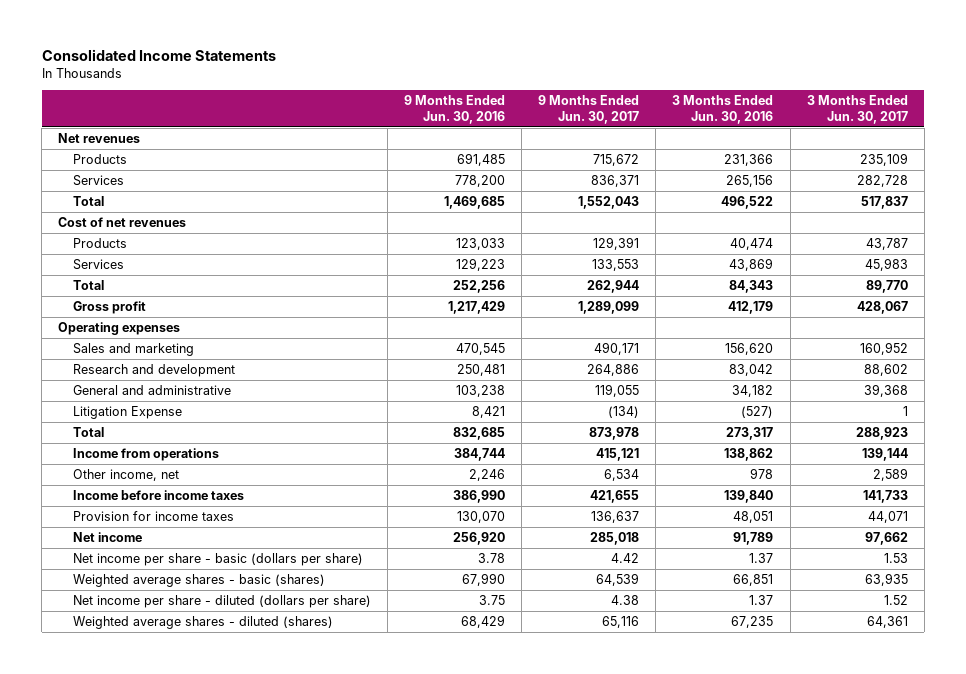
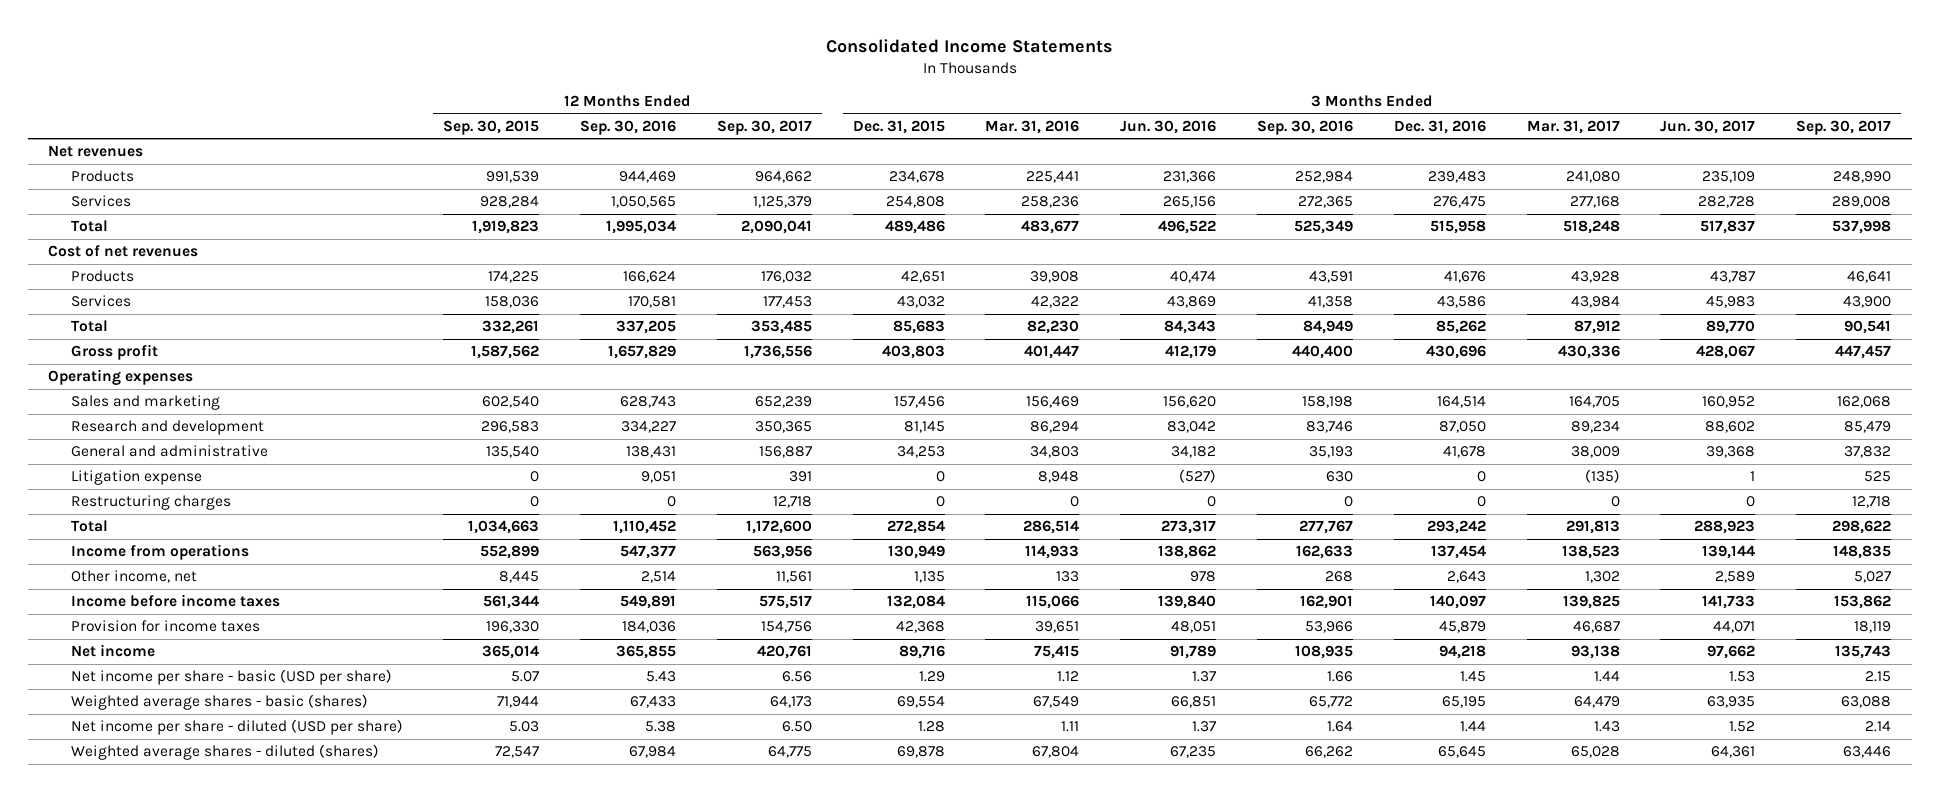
- | 9 Months Ended Jun. 30, 2016 | 9 Months Ended Jun. 30, 2017 | 3 Months Ended Jun. 30, 2016 | 3 Months Ended Jun. 30, 2017
+ | 12 Months Ended Sep. 30, 2015 | 12 Months Ended Sep. 30, 2016 | 12 Months Ended Sep. 30, 2017 | 3 Months Ended Dec. 31, 2015 | 3 Months Ended Mar. 31, 2016 | 3 Months Ended Jun. 30, 2016 | 3 Months Ended Sep. 30, 2016 | 3 Months Ended Dec. 31, 2016 | 3 Months Ended Mar. 31, 2017 | 3 Months Ended Jun. 30, 2017 | 3 Months Ended Sep. 30, 2017
- Litigation Expense | 8,421 | (134) | (527) | 1
+ Litigation expense | 0 | 9,051 | 391 | 0 | 8,948 | (527) | 630 | 0 | (135) | 1 | 525
+ Restructuring charges | 0 | 0 | 12,718 | 0 | 0 | 0 | 0 | 0 | 0 | 0 | 12,718
- Net income per share - basic (dollars per share) | 3.78 | 4.42 | 1.37 | 1.53
+ Net income per share - basic (USD per share) | 5.07 | 5.43 | 6.56 | 1.29 | 1.12 | 1.37 | 1.66 | 1.45 | 1.44 | 1.53 | 2.15
- Net income per share - diluted (dollars per share) | 3.75 | 4.38 | 1.37 | 1.52
+ Net income per share - diluted (USD per share) | 5.03 | 5.38 | 6.50 | 1.28 | 1.11 | 1.37 | 1.64 | 1.44 | 1.43 | 1.52 | 2.14

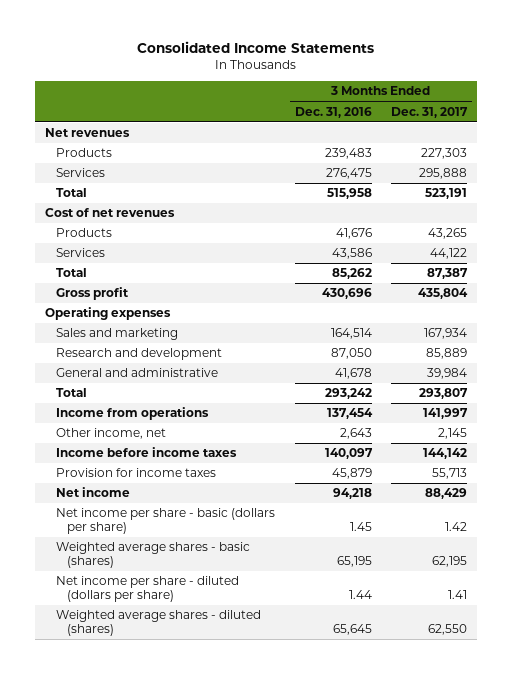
- | 12 Months Ended Sep. 30, 2015 | 12 Months Ended Sep. 30, 2016 | 12 Months Ended Sep. 30, 2017 | 3 Months Ended Dec. 31, 2015 | 3 Months Ended Mar. 31, 2016 | 3 Months Ended Jun. 30, 2016 | 3 Months Ended Sep. 30, 2016 | 3 Months Ended Dec. 31, 2016 | 3 Months Ended Mar. 31, 2017 | 3 Months Ended Jun. 30, 2017 | 3 Months Ended Sep. 30, 2017
+ | 3 Months Ended Dec. 31, 2016 | 3 Months Ended Dec. 31, 2017
- Litigation expense | 0 | 9,051 | 391 | 0 | 8,948 | (527) | 630 | 0 | (135) | 1 | 525
- Restructuring charges | 0 | 0 | 12,718 | 0 | 0 | 0 | 0 | 0 | 0 | 0 | 12,718
- Net income per share - basic (USD per share) | 5.07 | 5.43 | 6.56 | 1.29 | 1.12 | 1.37 | 1.66 | 1.45 | 1.44 | 1.53 | 2.15
+ Net income per share - basic (dollars per share) | 1.45 | 1.42
- Net income per share - diluted (USD per share) | 5.03 | 5.38 | 6.50 | 1.28 | 1.11 | 1.37 | 1.64 | 1.44 | 1.43 | 1.52 | 2.14
+ Net income per share - diluted (dollars per share) | 1.44 | 1.41

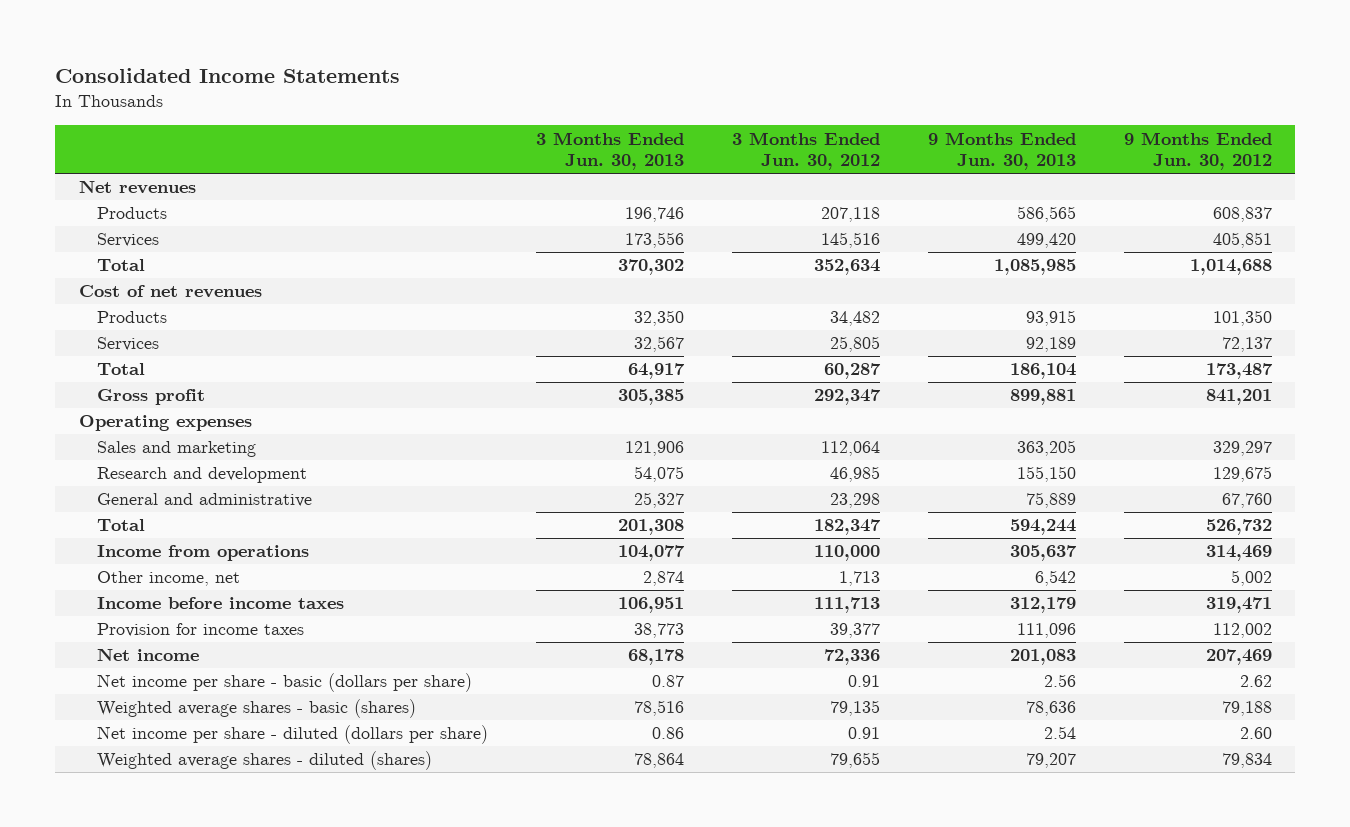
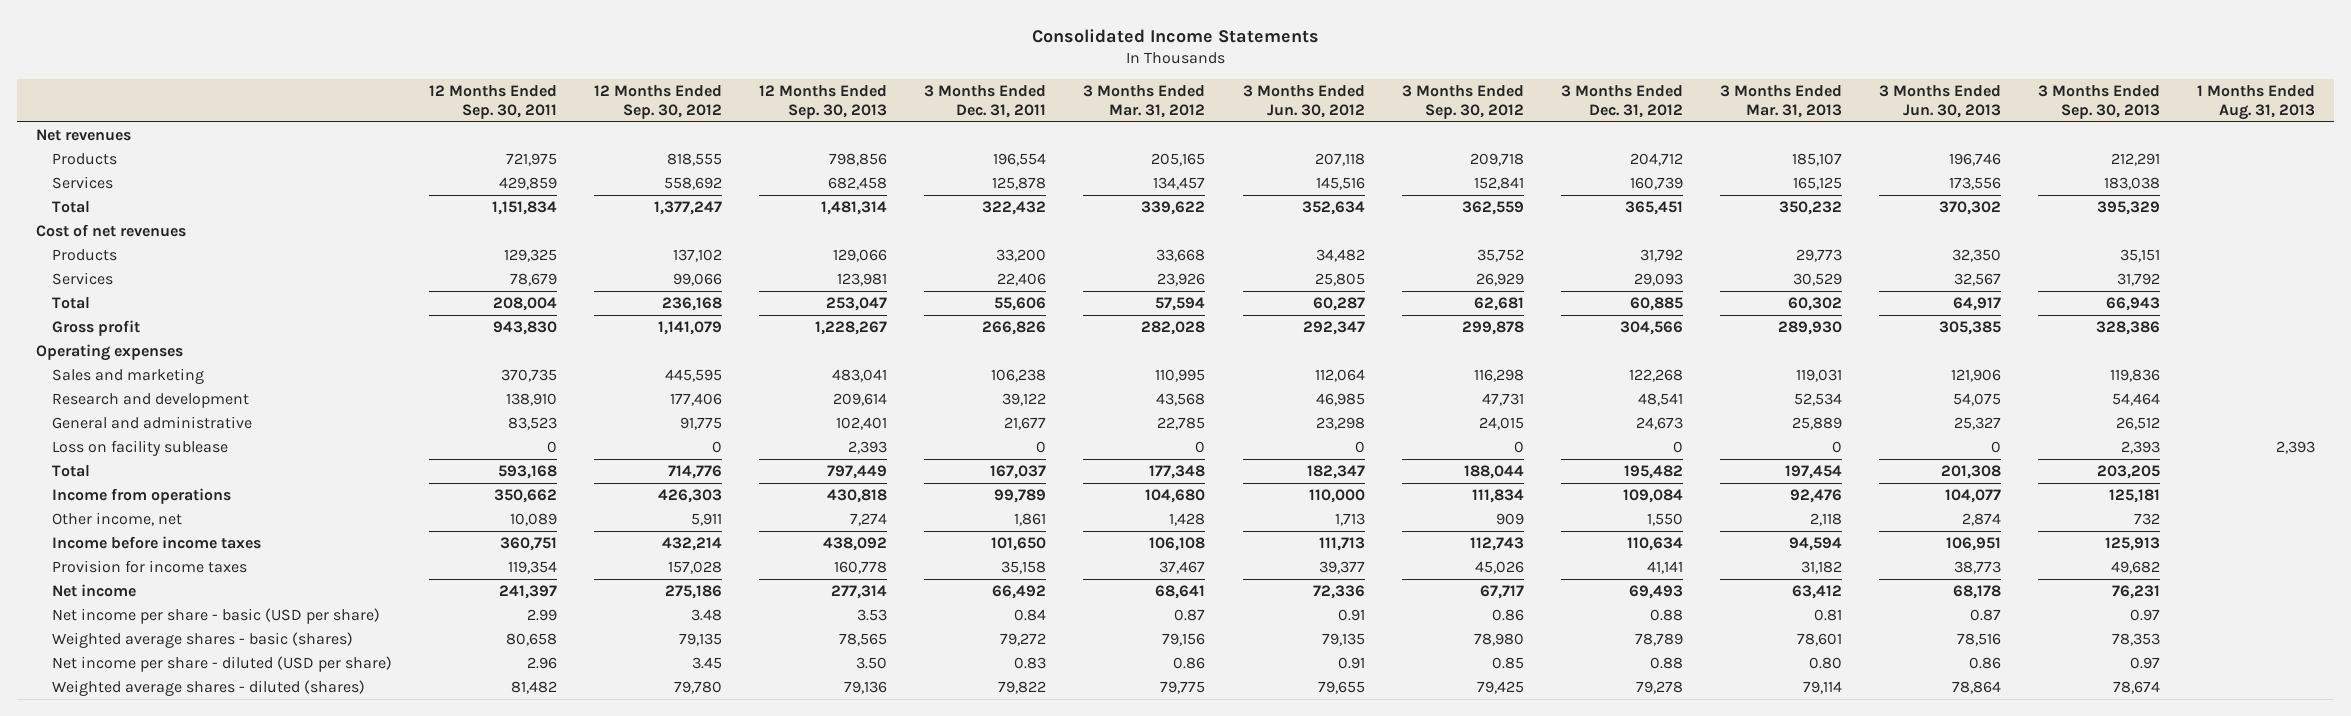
- | 3 Months Ended Jun. 30, 2013 | 3 Months Ended Jun. 30, 2012 | 9 Months Ended Jun. 30, 2013 | 9 Months Ended Jun. 30, 2012
+ | 12 Months Ended Sep. 30, 2011 | 12 Months Ended Sep. 30, 2012 | 12 Months Ended Sep. 30, 2013 | 3 Months Ended Dec. 31, 2011 | 3 Months Ended Mar. 31, 2012 | 3 Months Ended Jun. 30, 2012 | 3 Months Ended Sep. 30, 2012 | 3 Months Ended Dec. 31, 2012 | 3 Months Ended Mar. 31, 2013 | 3 Months Ended Jun. 30, 2013 | 3 Months Ended Sep. 30, 2013 | 1 Months Ended Aug. 31, 2013
+ Loss on facility sublease | 0 | 0 | 2,393 | 0 | 0 | 0 | 0 | 0 | 0 | 0 | 2,393 | 2,393
- Net income per share - basic (dollars per share) | 0.87 | 0.91 | 2.56 | 2.62
+ Net income per share - basic (USD per share) | 2.99 | 3.48 | 3.53 | 0.84 | 0.87 | 0.91 | 0.86 | 0.88 | 0.81 | 0.87 | 0.97 |
- Net income per share - diluted (dollars per share) | 0.86 | 0.91 | 2.54 | 2.60
+ Net income per share - diluted (USD per share) | 2.96 | 3.45 | 3.50 | 0.83 | 0.86 | 0.91 | 0.85 | 0.88 | 0.80 | 0.86 | 0.97 |

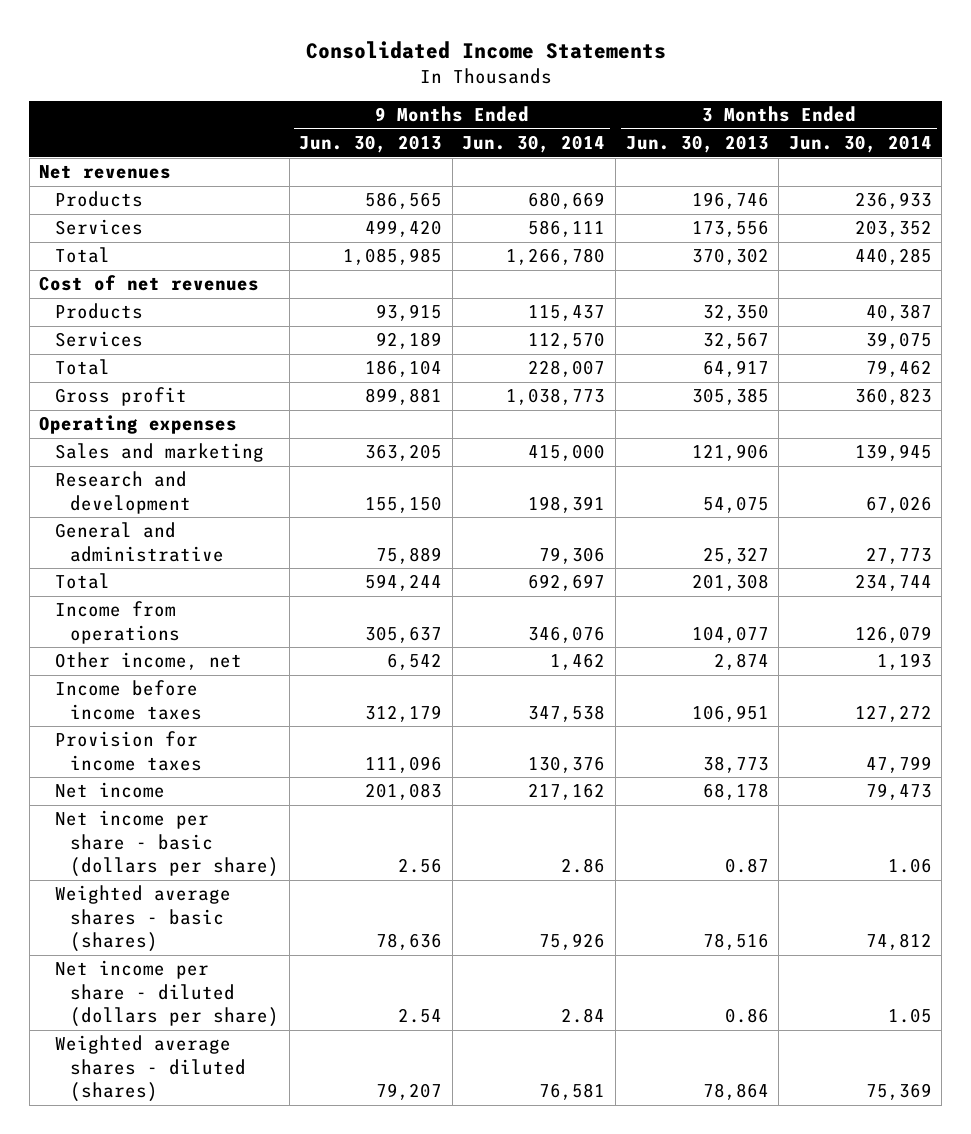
- | 12 Months Ended Sep. 30, 2011 | 12 Months Ended Sep. 30, 2012 | 12 Months Ended Sep. 30, 2013 | 3 Months Ended Dec. 31, 2011 | 3 Months Ended Mar. 31, 2012 | 3 Months Ended Jun. 30, 2012 | 3 Months Ended Sep. 30, 2012 | 3 Months Ended Dec. 31, 2012 | 3 Months Ended Mar. 31, 2013 | 3 Months Ended Jun. 30, 2013 | 3 Months Ended Sep. 30, 2013 | 1 Months Ended Aug. 31, 2013
+ | 9 Months Ended Jun. 30, 2013 | 9 Months Ended Jun. 30, 2014 | 3 Months Ended Jun. 30, 2013 | 3 Months Ended Jun. 30, 2014
- Loss on facility sublease | 0 | 0 | 2,393 | 0 | 0 | 0 | 0 | 0 | 0 | 0 | 2,393 | 2,393
- Net income per share - basic (USD per share) | 2.99 | 3.48 | 3.53 | 0.84 | 0.87 | 0.91 | 0.86 | 0.88 | 0.81 | 0.87 | 0.97 |
+ Net income per share - basic (dollars per share) | 2.56 | 2.86 | 0.87 | 1.06
- Net income per share - diluted (USD per share) | 2.96 | 3.45 | 3.50 | 0.83 | 0.86 | 0.91 | 0.85 | 0.88 | 0.80 | 0.86 | 0.97 |
+ Net income per share - diluted (dollars per share) | 2.54 | 2.84 | 0.86 | 1.05

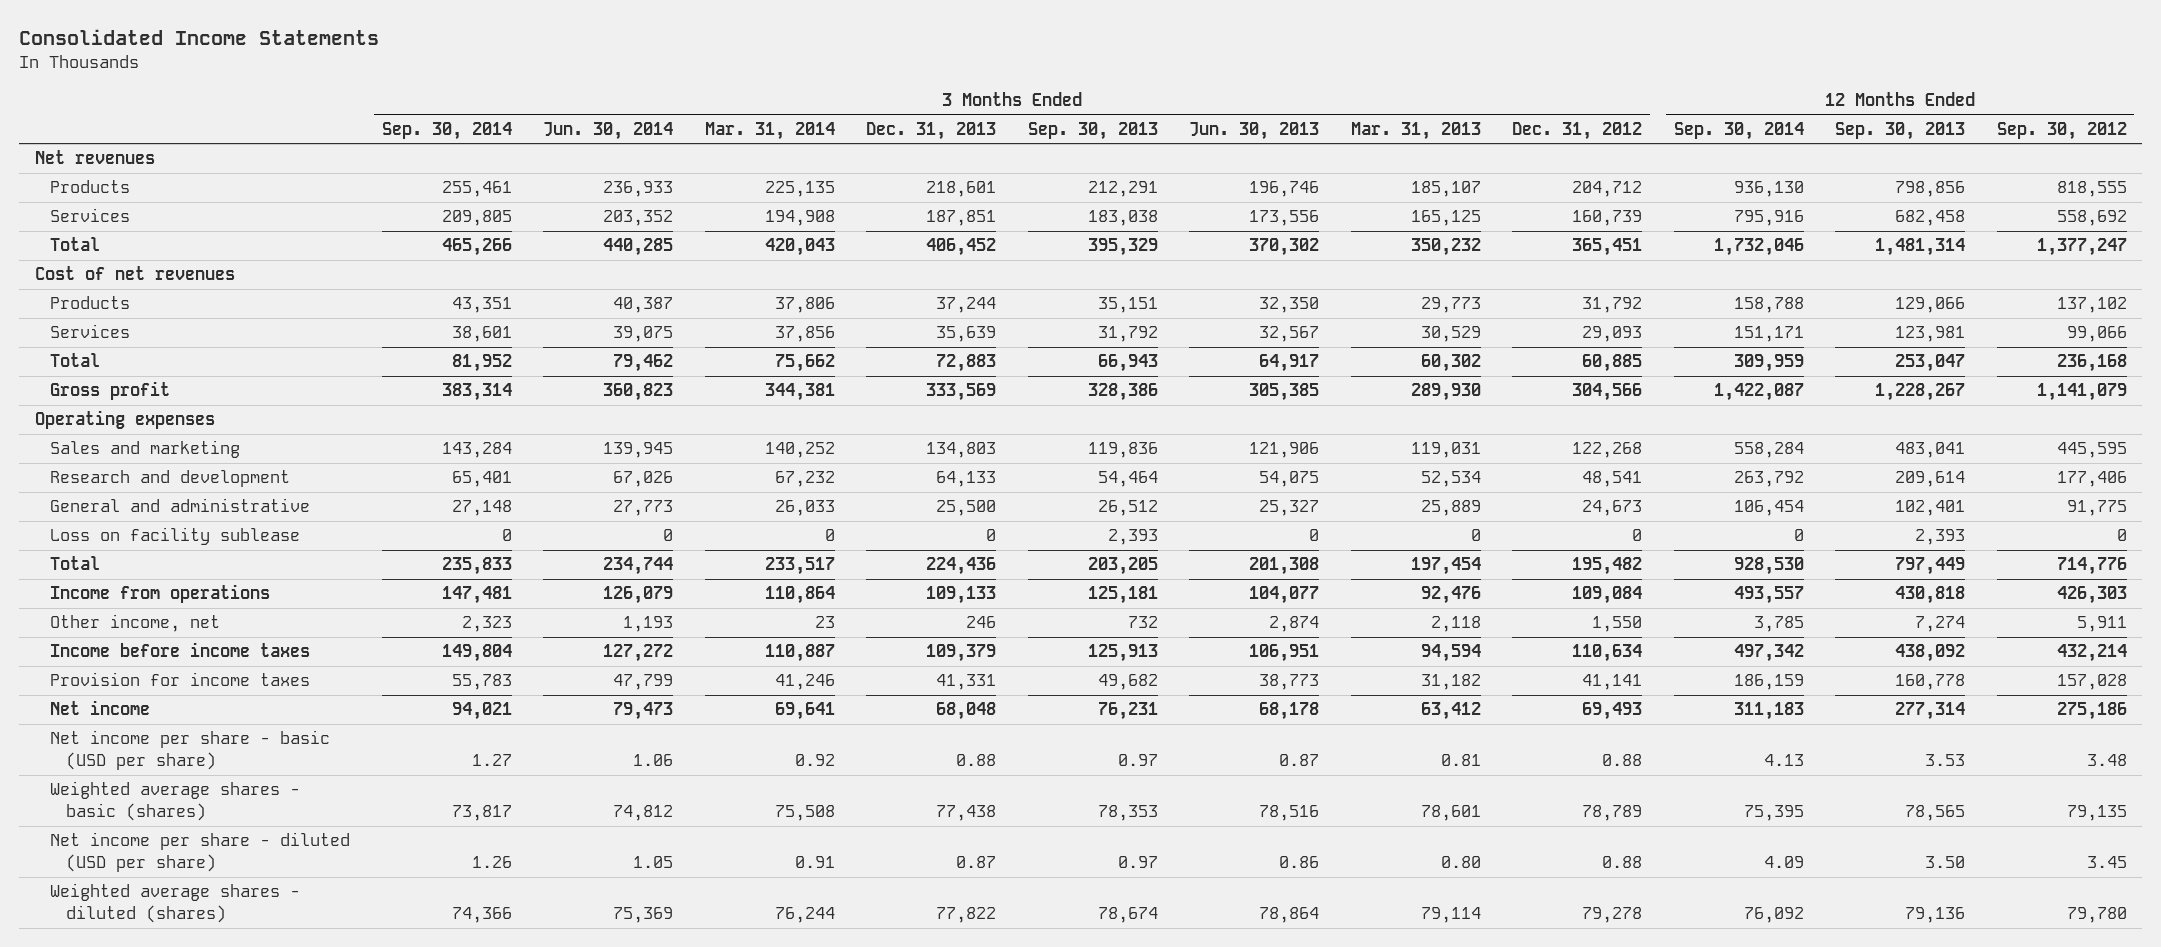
- | 9 Months Ended Jun. 30, 2013 | 9 Months Ended Jun. 30, 2014 | 3 Months Ended Jun. 30, 2013 | 3 Months Ended Jun. 30, 2014
+ | 3 Months Ended Sep. 30, 2014 | 3 Months Ended Jun. 30, 2014 | 3 Months Ended Mar. 31, 2014 | 3 Months Ended Dec. 31, 2013 | 3 Months Ended Sep. 30, 2013 | 3 Months Ended Jun. 30, 2013 | 3 Months Ended Mar. 31, 2013 | 3 Months Ended Dec. 31, 2012 | 12 Months Ended Sep. 30, 2014 | 12 Months Ended Sep. 30, 2013 | 12 Months Ended Sep. 30, 2012
+ Loss on facility sublease | 0 | 0 | 0 | 0 | 2,393 | 0 | 0 | 0 | 0 | 2,393 | 0
- Net income per share - basic (dollars per share) | 2.56 | 2.86 | 0.87 | 1.06
+ Net income per share - basic (USD per share) | 1.27 | 1.06 | 0.92 | 0.88 | 0.97 | 0.87 | 0.81 | 0.88 | 4.13 | 3.53 | 3.48
- Net income per share - diluted (dollars per share) | 2.54 | 2.84 | 0.86 | 1.05
+ Net income per share - diluted (USD per share) | 1.26 | 1.05 | 0.91 | 0.87 | 0.97 | 0.86 | 0.80 | 0.88 | 4.09 | 3.50 | 3.45

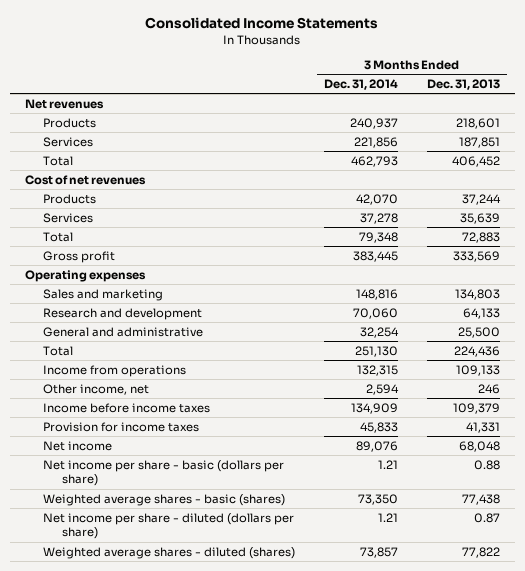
- | 3 Months Ended Sep. 30, 2014 | 3 Months Ended Jun. 30, 2014 | 3 Months Ended Mar. 31, 2014 | 3 Months Ended Dec. 31, 2013 | 3 Months Ended Sep. 30, 2013 | 3 Months Ended Jun. 30, 2013 | 3 Months Ended Mar. 31, 2013 | 3 Months Ended Dec. 31, 2012 | 12 Months Ended Sep. 30, 2014 | 12 Months Ended Sep. 30, 2013 | 12 Months Ended Sep. 30, 2012
+ | 3 Months Ended Dec. 31, 2014 | 3 Months Ended Dec. 31, 2013
- Loss on facility sublease | 0 | 0 | 0 | 0 | 2,393 | 0 | 0 | 0 | 0 | 2,393 | 0
- Net income per share - basic (USD per share) | 1.27 | 1.06 | 0.92 | 0.88 | 0.97 | 0.87 | 0.81 | 0.88 | 4.13 | 3.53 | 3.48
+ Net income per share - basic (dollars per share) | 1.21 | 0.88
- Net income per share - diluted (USD per share) | 1.26 | 1.05 | 0.91 | 0.87 | 0.97 | 0.86 | 0.80 | 0.88 | 4.09 | 3.50 | 3.45
+ Net income per share - diluted (dollars per share) | 1.21 | 0.87

